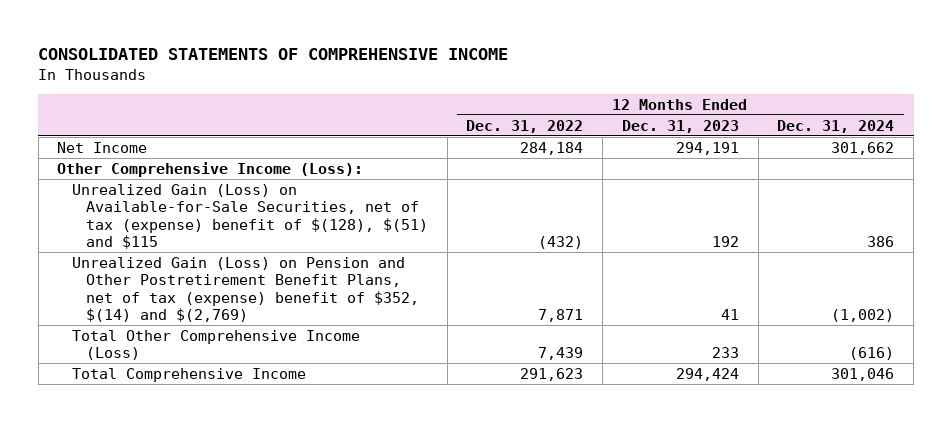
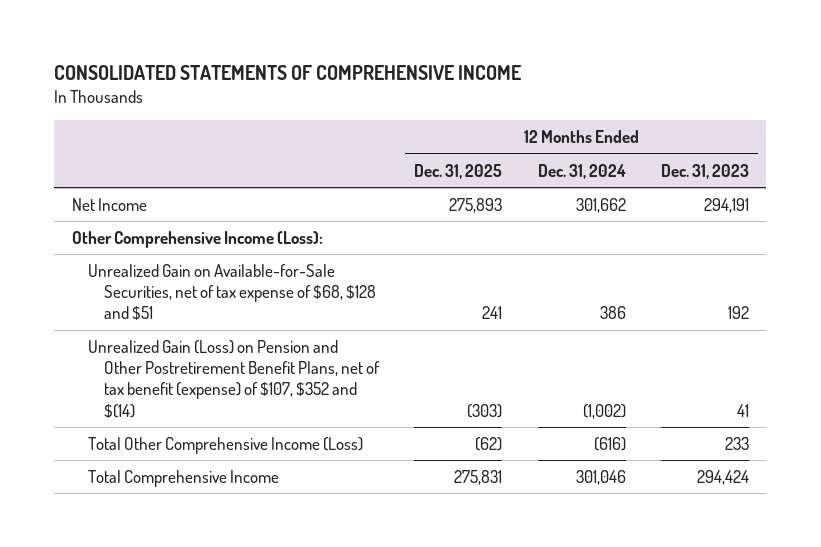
- | 12 Months Ended Dec. 31, 2022 | 12 Months Ended Dec. 31, 2023 | 12 Months Ended Dec. 31, 2024
+ | 12 Months Ended Dec. 31, 2025 | 12 Months Ended Dec. 31, 2024 | 12 Months Ended Dec. 31, 2023
- Unrealized Gain (Loss) on Available-for-Sale Securities, net of tax (expense) benefit of $(128), $(51) and $115 | (432) | 192 | 386
- Unrealized Gain (Loss) on Pension and Other Postretirement Benefit Plans, net of tax (expense) benefit of $352, $(14) and $(2,769) | 7,871 | 41 | (1,002)
+ Unrealized Gain on Available-for-Sale Securities, net of tax expense of $68, $128 and $51 | 241 | 386 | 192
+ Unrealized Gain (Loss) on Pension and Other Postretirement Benefit Plans, net of tax benefit (expense) of $107, $352 and $(14) | (303) | (1,002) | 41

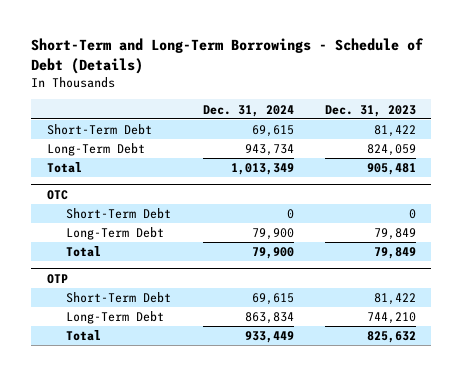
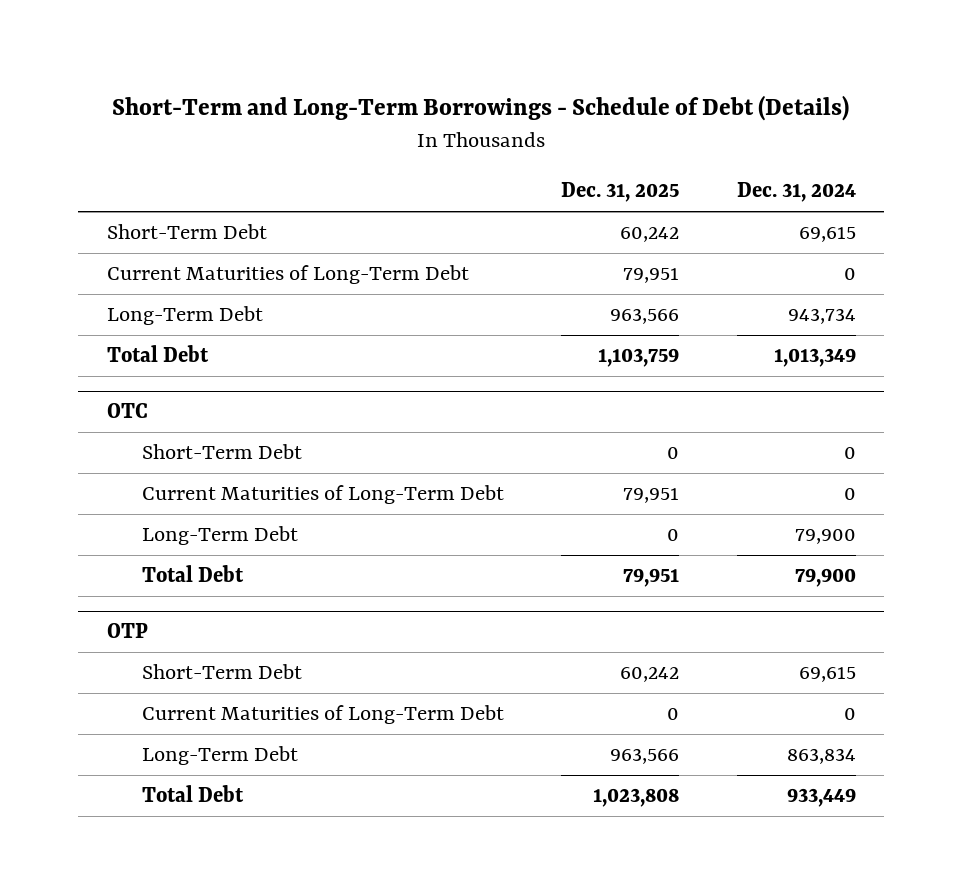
- | Dec. 31, 2024 | Dec. 31, 2023
+ | Dec. 31, 2025 | Dec. 31, 2024
+ Current Maturities of Long-Term Debt | 79,951 | 0
- Total | 1,013,349 | 905,481
+ Total Debt | 1,103,759 | 1,013,349
@ OTC
+ Current Maturities of Long-Term Debt | 79,951 | 0
- Total | 79,900 | 79,849
+ Total Debt | 79,951 | 79,900
@ OTP
+ Current Maturities of Long-Term Debt | 0 | 0
- Total | 933,449 | 825,632
+ Total Debt | 1,023,808 | 933,449

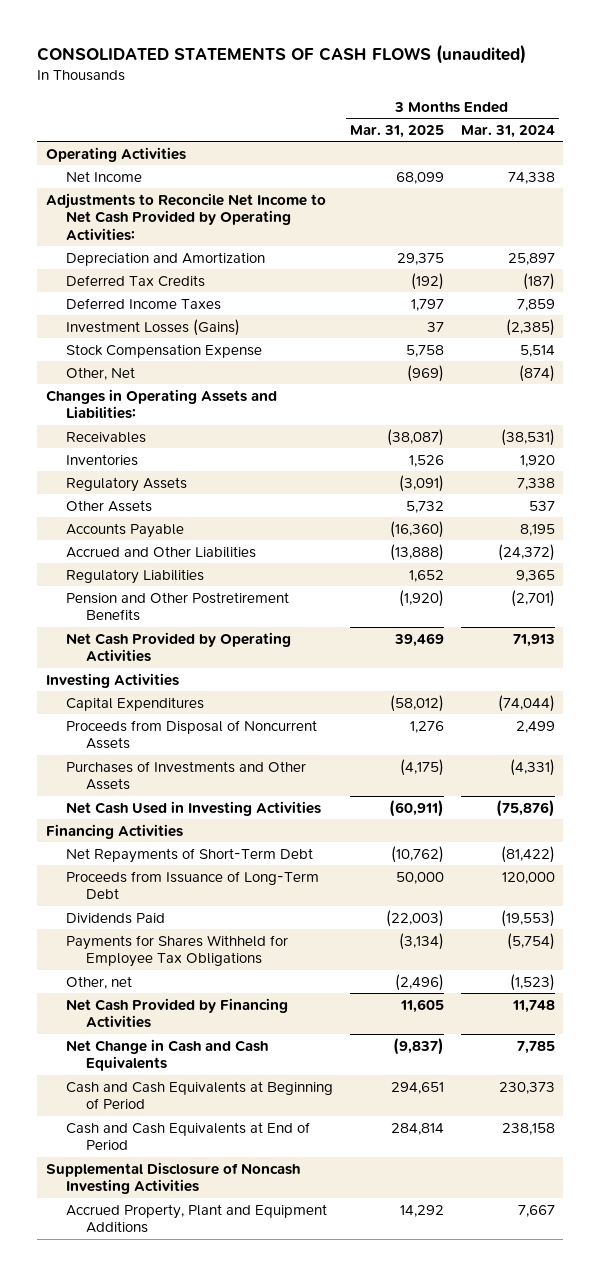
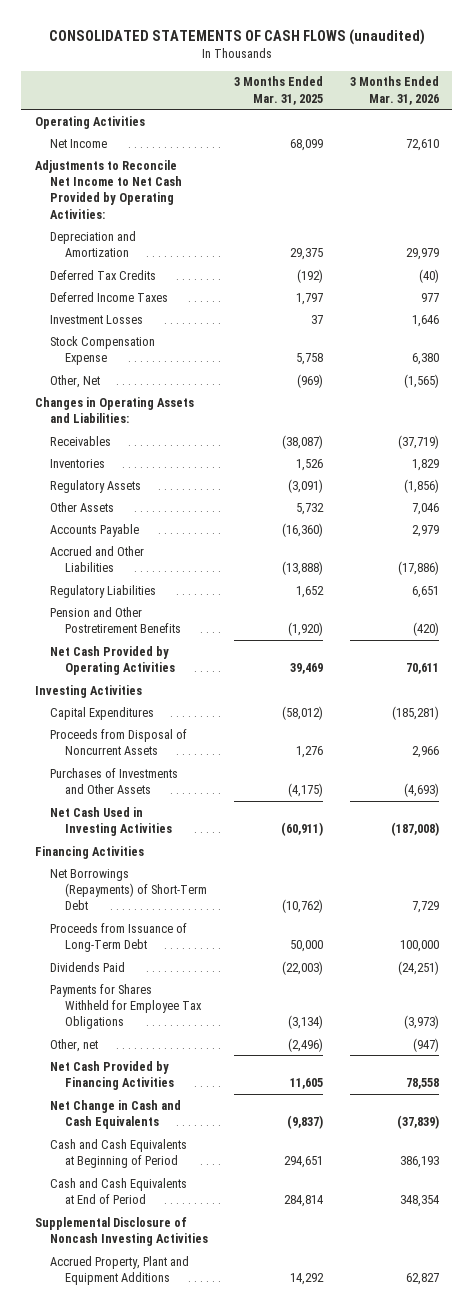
- | 3 Months Ended Mar. 31, 2025 | 3 Months Ended Mar. 31, 2024
+ | 3 Months Ended Mar. 31, 2025 | 3 Months Ended Mar. 31, 2026
- Investment Losses (Gains) | 37 | (2,385)
+ Investment Losses | 37 | 1,646
- Net Repayments of Short-Term Debt | (10,762) | (81,422)
+ Net Borrowings (Repayments) of Short-Term Debt | (10,762) | 7,729

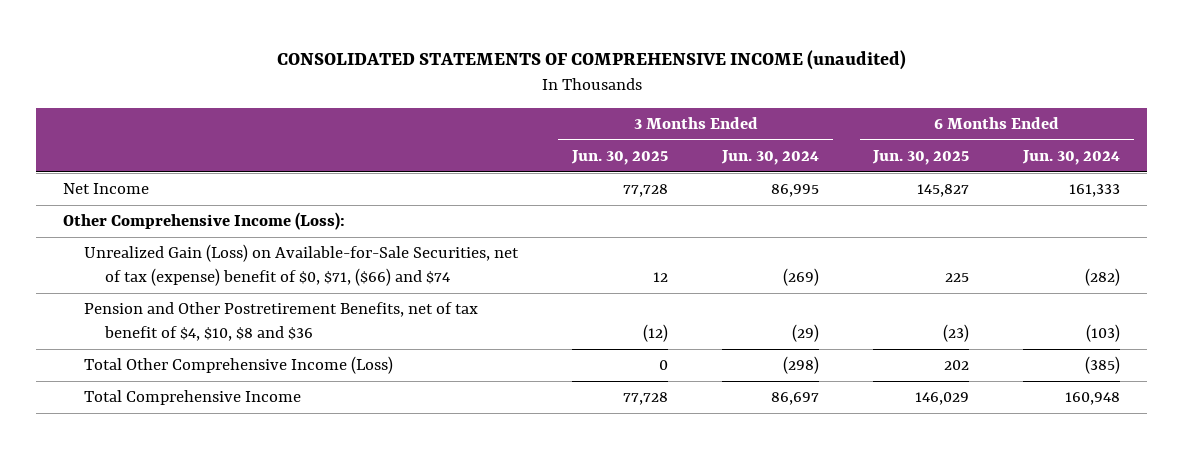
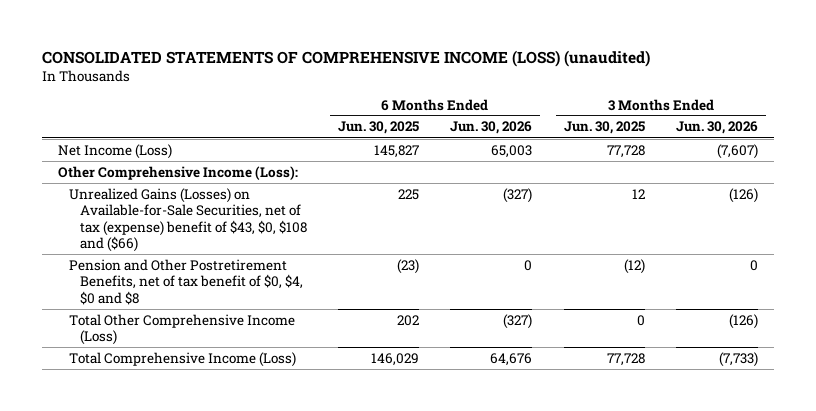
- CONSOLIDATED STATEMENTS OF COMPREHENSIVE INCOME (unaudited)
+ CONSOLIDATED STATEMENTS OF COMPREHENSIVE INCOME (LOSS) (unaudited)
- | 3 Months Ended Jun. 30, 2025 | 3 Months Ended Jun. 30, 2024 | 6 Months Ended Jun. 30, 2025 | 6 Months Ended Jun. 30, 2024
+ | 6 Months Ended Jun. 30, 2025 | 6 Months Ended Jun. 30, 2026 | 3 Months Ended Jun. 30, 2025 | 3 Months Ended Jun. 30, 2026
- Net Income | 77,728 | 86,995 | 145,827 | 161,333
+ Net Income (Loss) | 145,827 | 65,003 | 77,728 | (7,607)
- Unrealized Gain (Loss) on Available-for-Sale Securities, net of tax (expense) benefit of $0, $71, ($66) and $74 | 12 | (269) | 225 | (282)
- Pension and Other Postretirement Benefits, net of tax benefit of $4, $10, $8 and $36 | (12) | (29) | (23) | (103)
+ Unrealized Gains (Losses) on Available-for-Sale Securities, net of tax (expense) benefit of $43, $0, $108 and ($66) | 225 | (327) | 12 | (126)
+ Pension and Other Postretirement Benefits, net of tax benefit of $0, $4, $0 and $8 | (23) | 0 | (12) | 0
- Total Comprehensive Income | 77,728 | 86,697 | 146,029 | 160,948
+ Total Comprehensive Income (Loss) | 146,029 | 64,676 | 77,728 | (7,733)

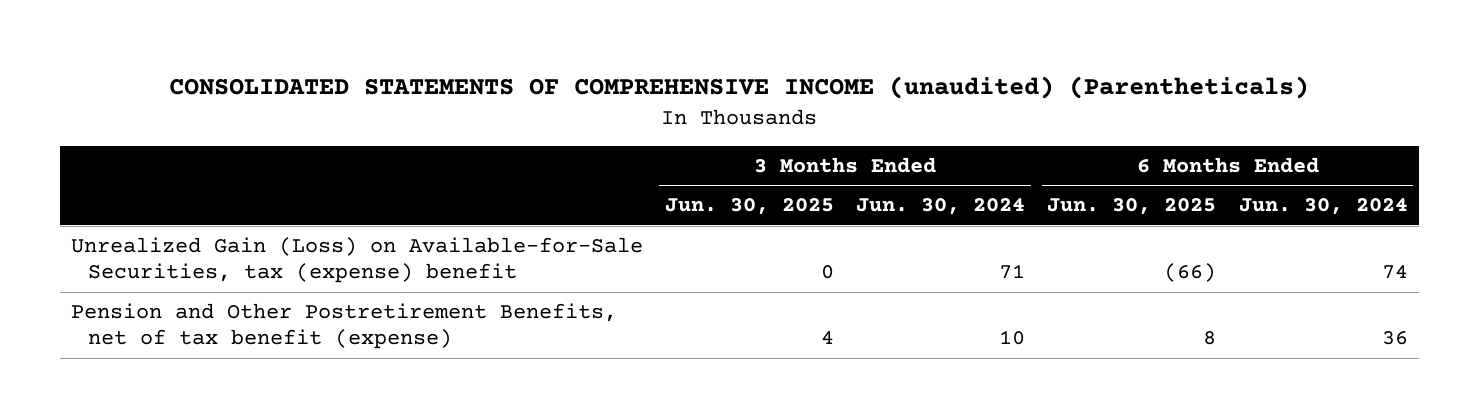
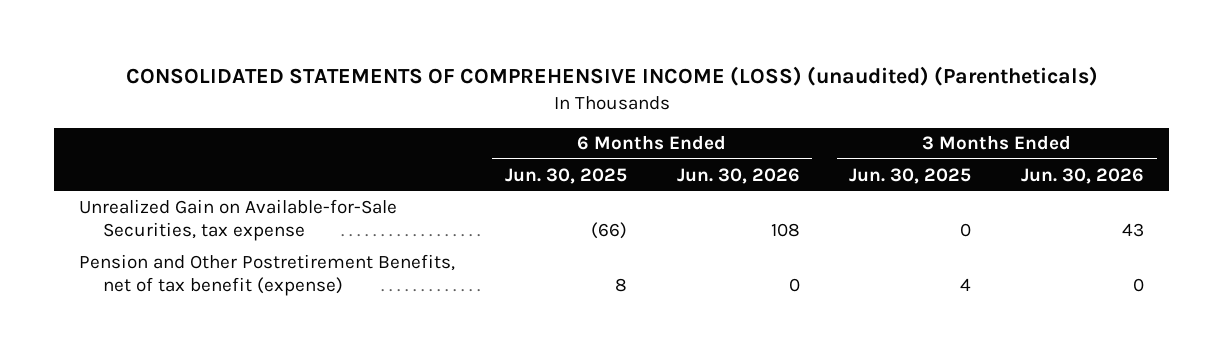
- CONSOLIDATED STATEMENTS OF COMPREHENSIVE INCOME (unaudited) (Parentheticals)
+ CONSOLIDATED STATEMENTS OF COMPREHENSIVE INCOME (LOSS) (unaudited) (Parentheticals)
- | 3 Months Ended Jun. 30, 2025 | 3 Months Ended Jun. 30, 2024 | 6 Months Ended Jun. 30, 2025 | 6 Months Ended Jun. 30, 2024
+ | 6 Months Ended Jun. 30, 2025 | 6 Months Ended Jun. 30, 2026 | 3 Months Ended Jun. 30, 2025 | 3 Months Ended Jun. 30, 2026
- Unrealized Gain (Loss) on Available-for-Sale Securities, tax (expense) benefit | 0 | 71 | (66) | 74
+ Unrealized Gain on Available-for-Sale Securities, tax expense | (66) | 108 | 0 | 43

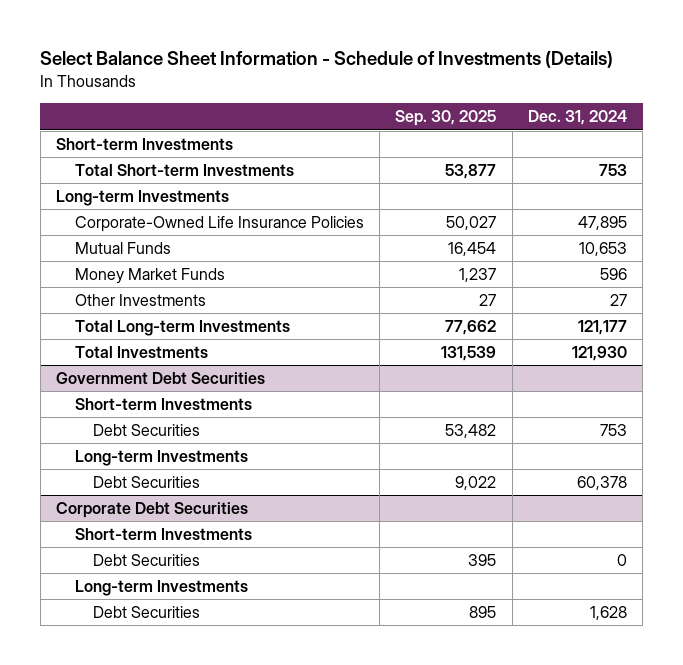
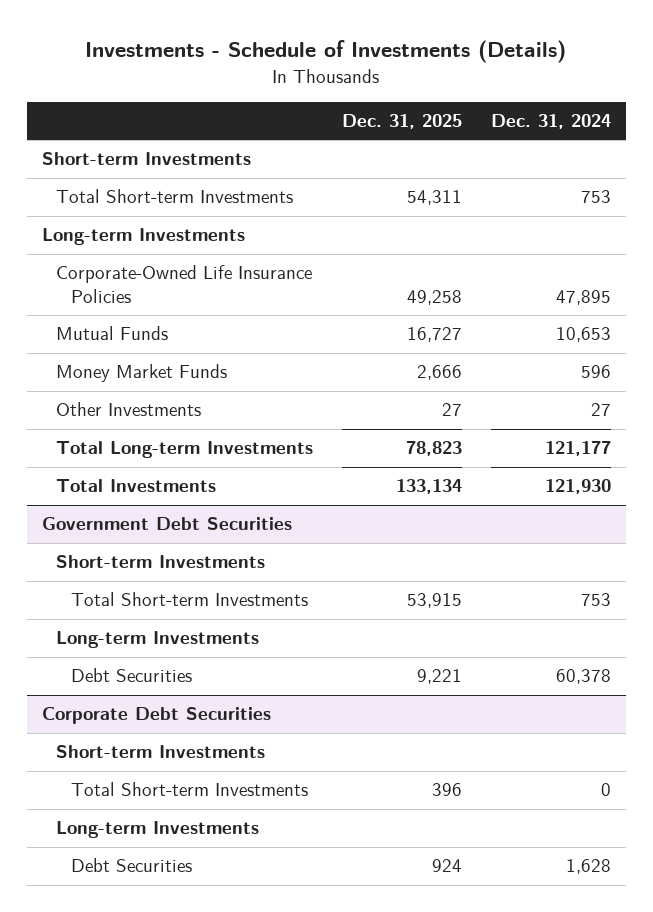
- Select Balance Sheet Information - Schedule of Investments (Details)
+ Investments - Schedule of Investments (Details)
- | Sep. 30, 2025 | Dec. 31, 2024
+ | Dec. 31, 2025 | Dec. 31, 2024
@ Government Debt Securities
- Debt Securities | 53,482 | 753
+ Total Short-term Investments | 53,915 | 753
@ Corporate Debt Securities
- Debt Securities | 395 | 0
+ Total Short-term Investments | 396 | 0

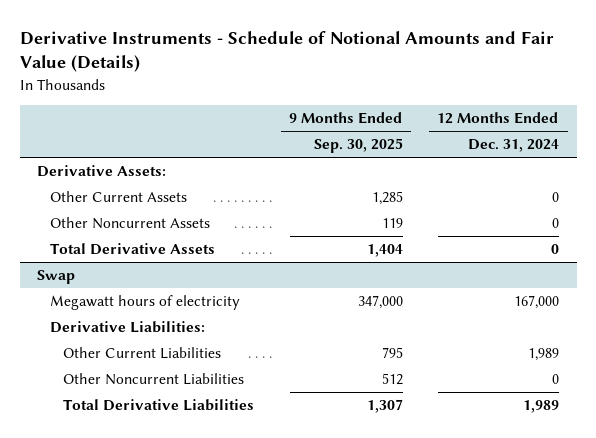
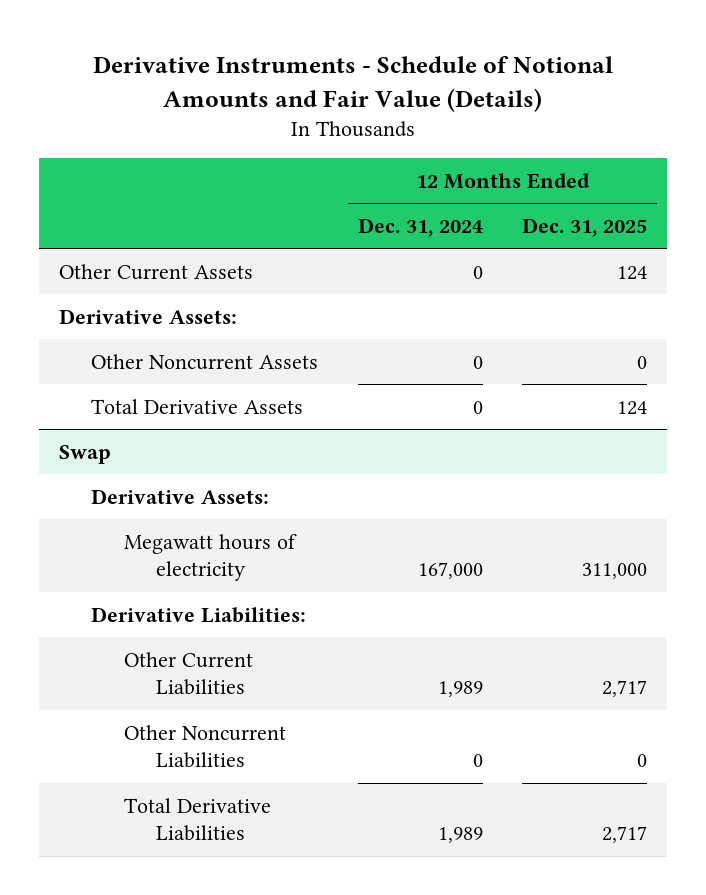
- | 9 Months Ended Sep. 30, 2025 | 12 Months Ended Dec. 31, 2024
+ | 12 Months Ended Dec. 31, 2024 | 12 Months Ended Dec. 31, 2025
moved down: Derivative Assets:
@ Swap
+ Derivative Assets:

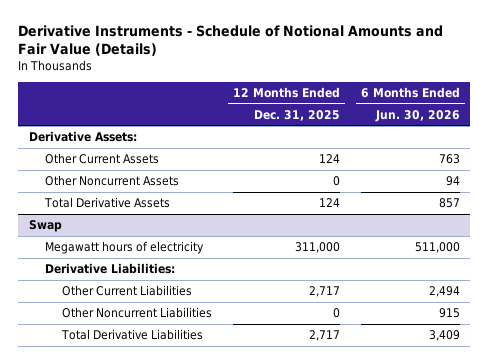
- | 12 Months Ended Dec. 31, 2024 | 12 Months Ended Dec. 31, 2025
+ | 12 Months Ended Dec. 31, 2025 | 6 Months Ended Jun. 30, 2026
moved down: Other Current Assets | 124 | 763
@ Swap
- Derivative Assets:

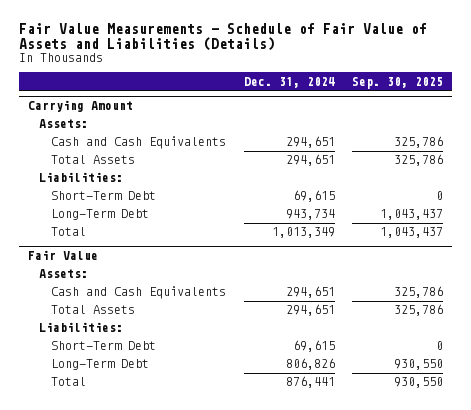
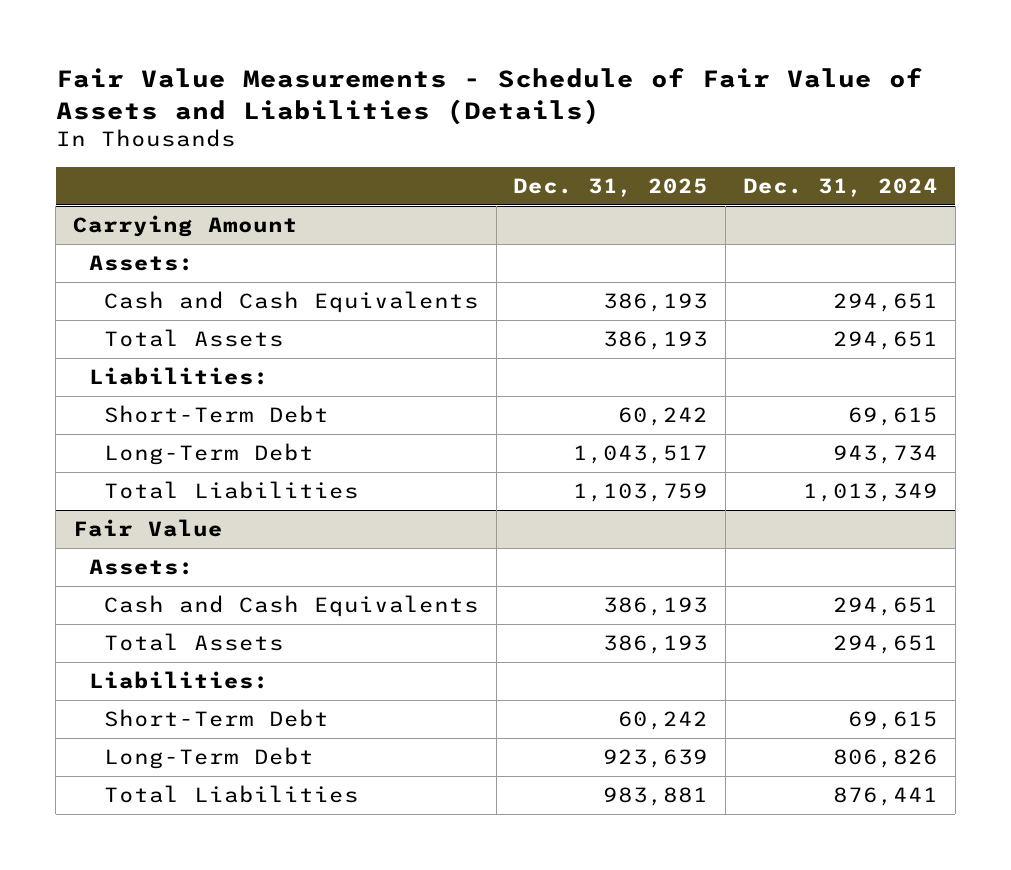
- | Dec. 31, 2024 | Sep. 30, 2025
+ | Dec. 31, 2025 | Dec. 31, 2024
@ Carrying Amount
- Total | 1,013,349 | 1,043,437
+ Total Liabilities | 1,103,759 | 1,013,349
@ Fair Value
- Total | 876,441 | 930,550
+ Total Liabilities | 983,881 | 876,441

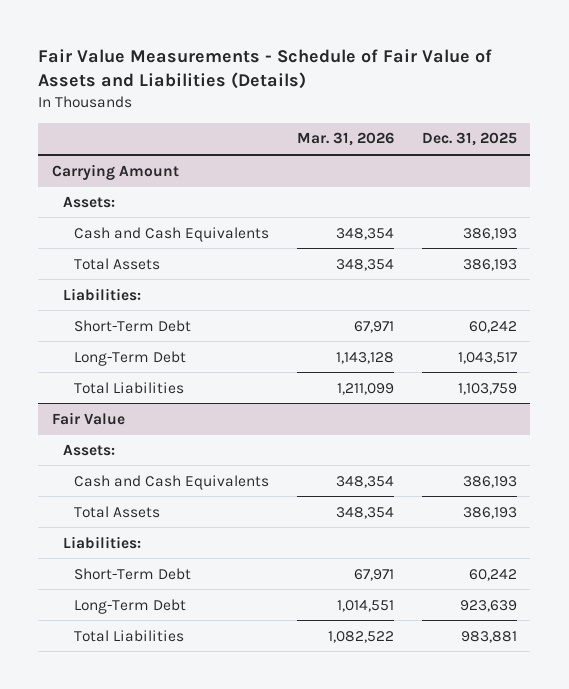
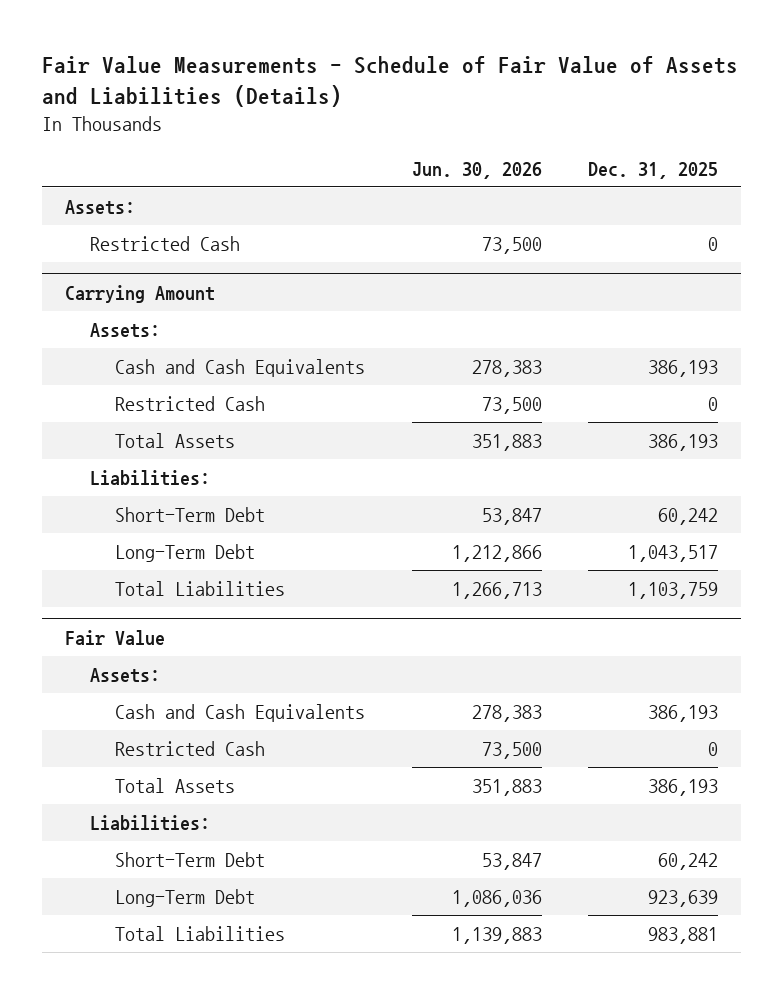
- | Mar. 31, 2026 | Dec. 31, 2025
+ | Jun. 30, 2026 | Dec. 31, 2025
+ Assets:
+ Restricted Cash | 73,500 | 0
@ Carrying Amount
+ Restricted Cash | 73,500 | 0
@ Fair Value
+ Restricted Cash | 73,500 | 0

